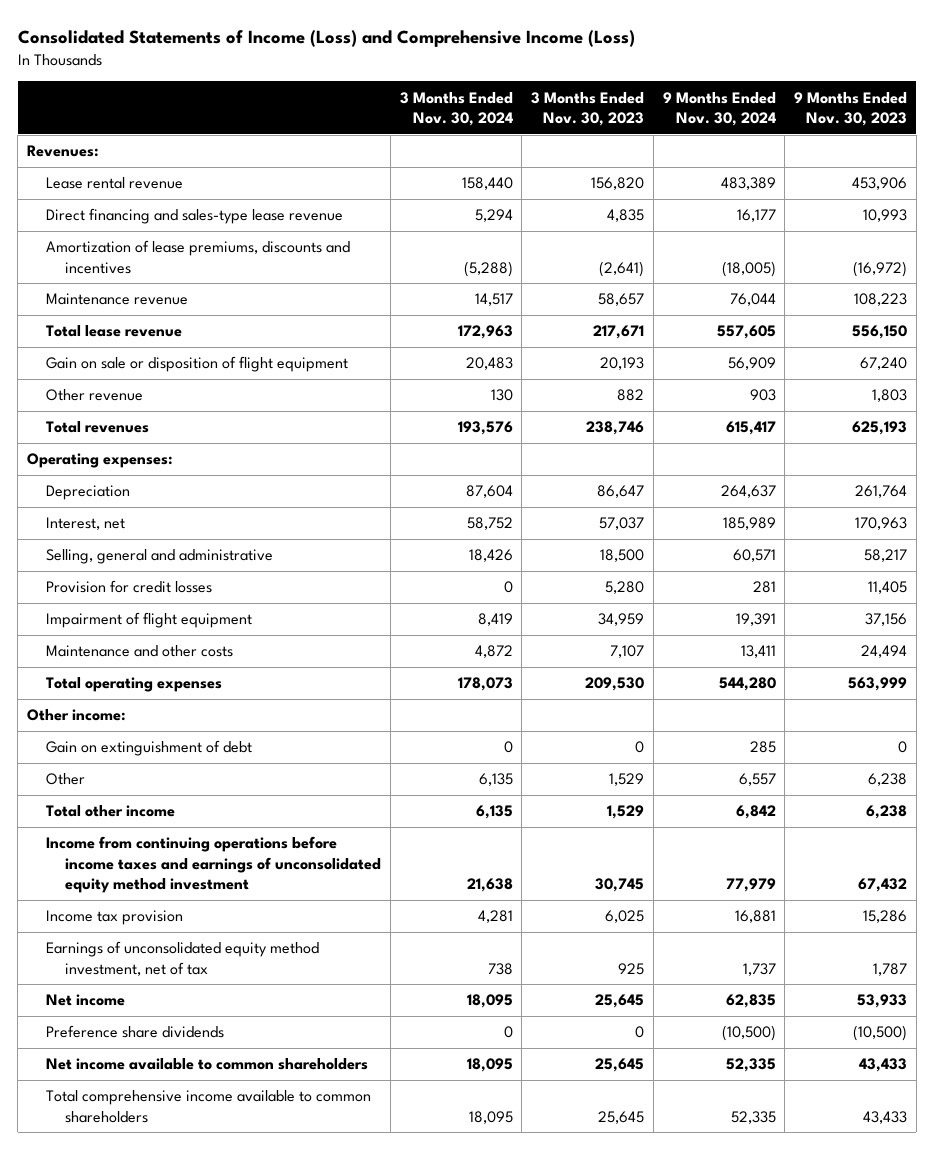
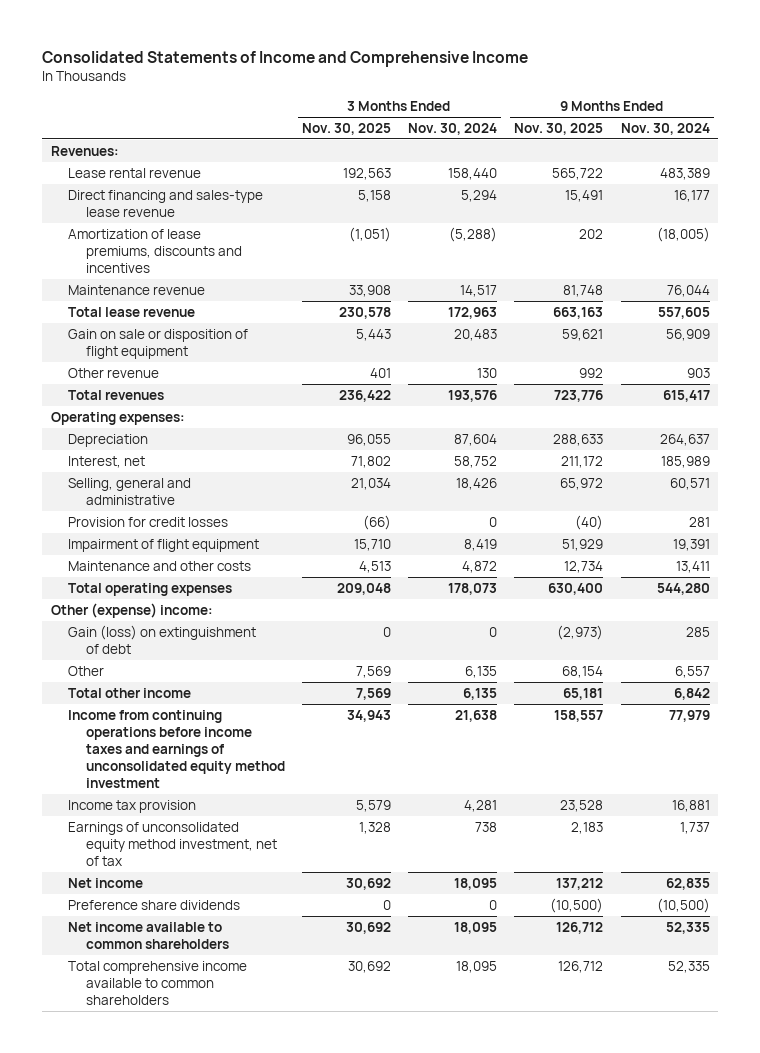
- Consolidated Statements of Income (Loss) and Comprehensive Income (Loss)
+ Consolidated Statements of Income and Comprehensive Income
- | 3 Months Ended Nov. 30, 2024 | 3 Months Ended Nov. 30, 2023 | 9 Months Ended Nov. 30, 2024 | 9 Months Ended Nov. 30, 2023
+ | 3 Months Ended Nov. 30, 2025 | 3 Months Ended Nov. 30, 2024 | 9 Months Ended Nov. 30, 2025 | 9 Months Ended Nov. 30, 2024
- Other income:
- Gain on extinguishment of debt | 0 | 0 | 285 | 0
+ Other (expense) income:
+ Gain (loss) on extinguishment of debt | 0 | 0 | (2,973) | 285

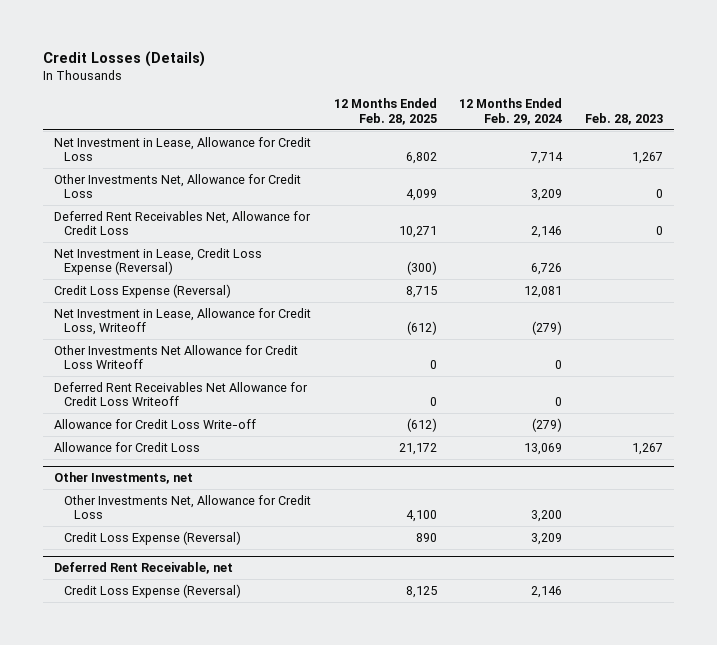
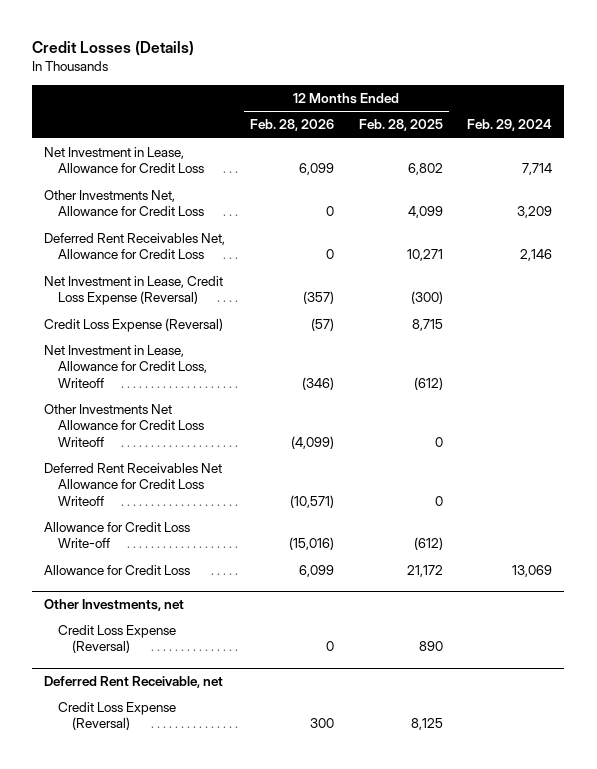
- | 12 Months Ended Feb. 28, 2025 | 12 Months Ended Feb. 29, 2024 | Feb. 28, 2023
+ | 12 Months Ended Feb. 28, 2026 | 12 Months Ended Feb. 28, 2025 | Feb. 29, 2024
@ Other Investments, net
- Other Investments Net, Allowance for Credit Loss | 4,100 | 3,200 |

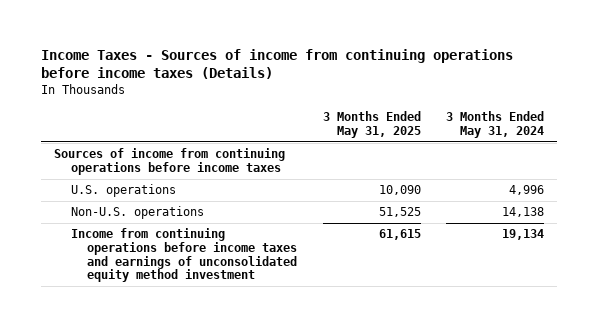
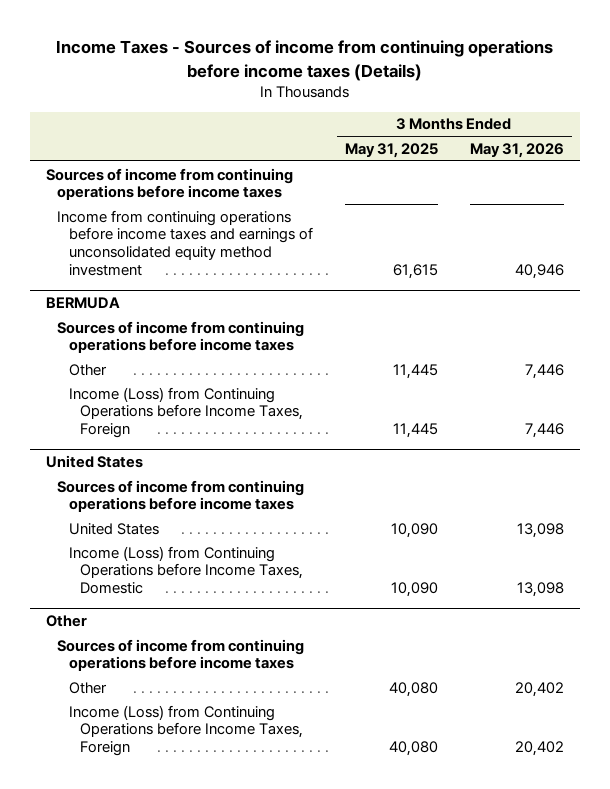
- | 3 Months Ended May 31, 2025 | 3 Months Ended May 31, 2024
+ | 3 Months Ended May 31, 2025 | 3 Months Ended May 31, 2026
- U.S. operations | 10,090 | 4,996
- Non-U.S. operations | 51,525 | 14,138
+ BERMUDA
+ Sources of income from continuing operations before income taxes
+ Other | 11,445 | 7,446
+ Income (Loss) from Continuing Operations before Income Taxes, Foreign | 11,445 | 7,446
+ United States
+ Sources of income from continuing operations before income taxes
+ United States | 10,090 | 13,098
+ Income (Loss) from Continuing Operations before Income Taxes, Domestic | 10,090 | 13,098
+ Other
+ Sources of income from continuing operations before income taxes
+ Other | 40,080 | 20,402
+ Income (Loss) from Continuing Operations before Income Taxes, Foreign | 40,080 | 20,402

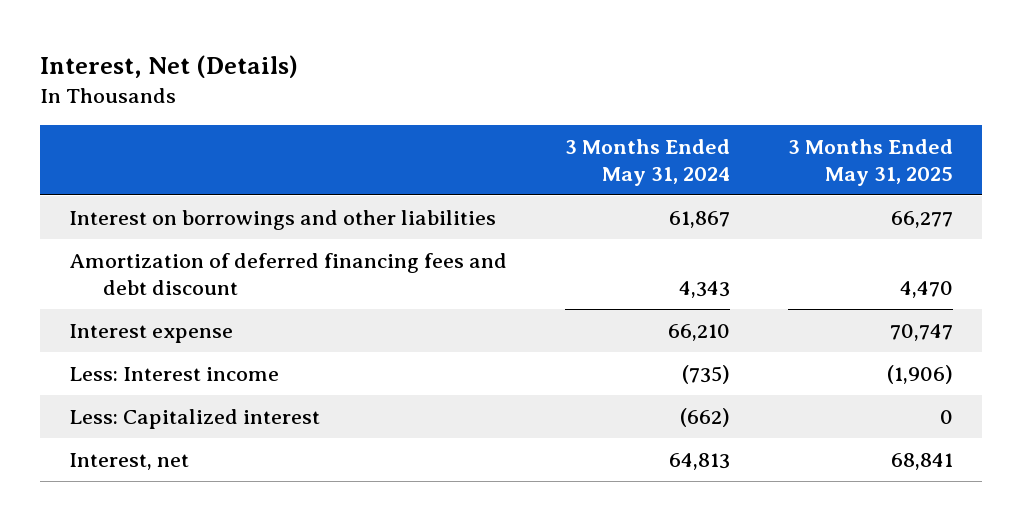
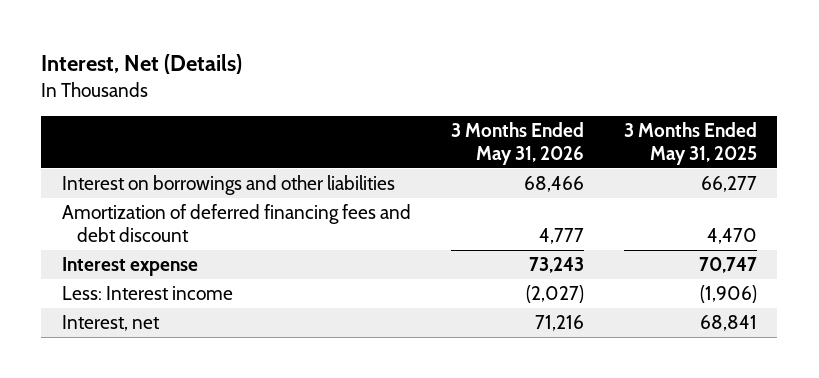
- | 3 Months Ended May 31, 2024 | 3 Months Ended May 31, 2025
+ | 3 Months Ended May 31, 2026 | 3 Months Ended May 31, 2025
- Less: Capitalized interest | (662) | 0

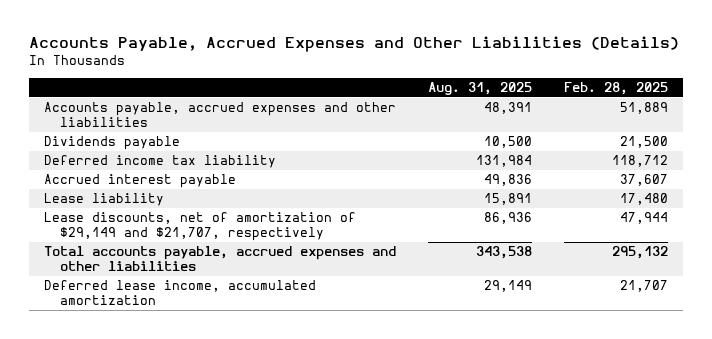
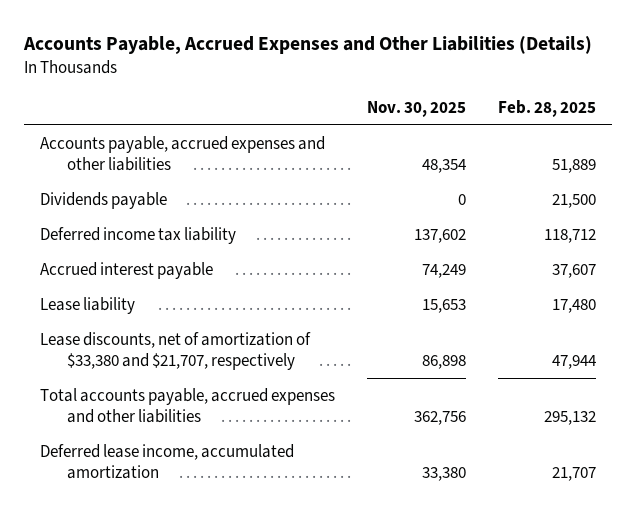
- | Aug. 31, 2025 | Feb. 28, 2025
+ | Nov. 30, 2025 | Feb. 28, 2025
- Lease discounts, net of amortization of $29,149 and $21,707, respectively | 86,936 | 47,944
+ Lease discounts, net of amortization of $33,380 and $21,707, respectively | 86,898 | 47,944

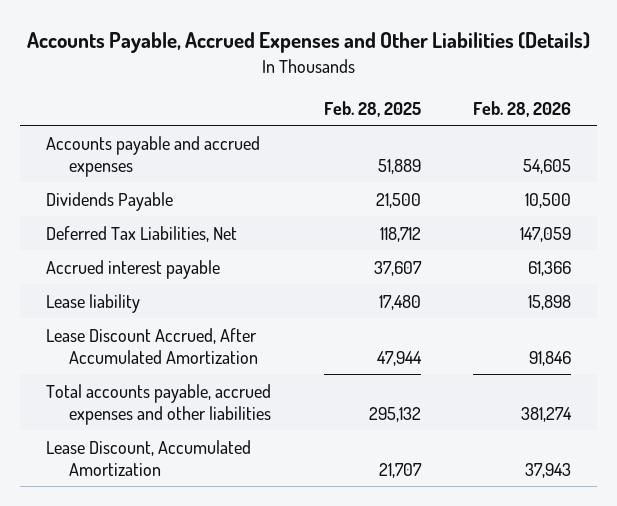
- | Nov. 30, 2025 | Feb. 28, 2025
+ | Feb. 28, 2025 | Feb. 28, 2026
- Accounts payable, accrued expenses and other liabilities | 48,354 | 51,889
- Dividends payable | 0 | 21,500
- Deferred income tax liability | 137,602 | 118,712
+ Accounts payable and accrued expenses | 51,889 | 54,605
+ Dividends Payable | 21,500 | 10,500
+ Deferred Tax Liabilities, Net | 118,712 | 147,059
- Lease discounts, net of amortization of $33,380 and $21,707, respectively | 86,898 | 47,944
+ Lease Discount Accrued, After Accumulated Amortization | 47,944 | 91,846
- Deferred lease income, accumulated amortization | 33,380 | 21,707
+ Lease Discount, Accumulated Amortization | 21,707 | 37,943

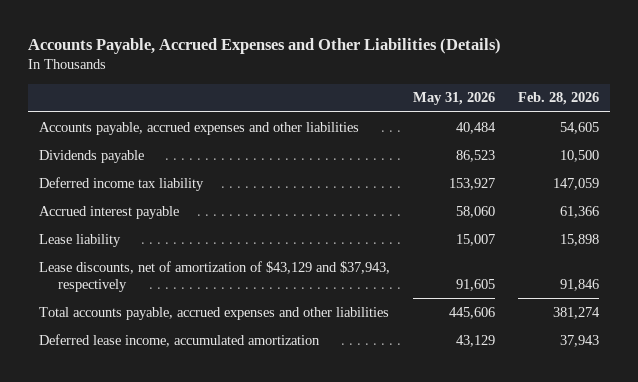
- | Feb. 28, 2025 | Feb. 28, 2026
+ | May 31, 2026 | Feb. 28, 2026
- Accounts payable and accrued expenses | 51,889 | 54,605
- Dividends Payable | 21,500 | 10,500
- Deferred Tax Liabilities, Net | 118,712 | 147,059
+ Accounts payable, accrued expenses and other liabilities | 40,484 | 54,605
+ Dividends payable | 86,523 | 10,500
+ Deferred income tax liability | 153,927 | 147,059
- Lease Discount Accrued, After Accumulated Amortization | 47,944 | 91,846
+ Lease discounts, net of amortization of $43,129 and $37,943, respectively | 91,605 | 91,846
- Lease Discount, Accumulated Amortization | 21,707 | 37,943
+ Deferred lease income, accumulated amortization | 43,129 | 37,943

